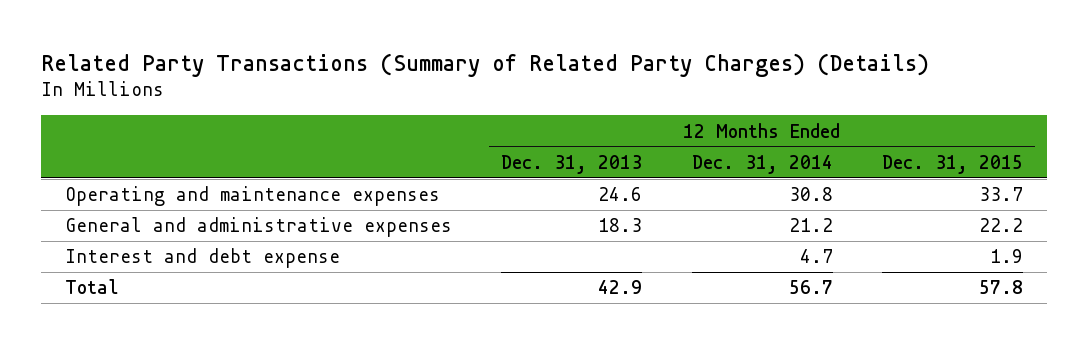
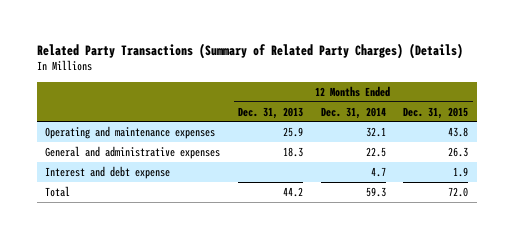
- Operating and maintenance expenses | 24.6 | 30.8 | 33.7
- General and administrative expenses | 18.3 | 21.2 | 22.2
+ Operating and maintenance expenses | 25.9 | 32.1 | 43.8
+ General and administrative expenses | 18.3 | 22.5 | 26.3
- Total | 42.9 | 56.7 | 57.8
+ Total | 44.2 | 59.3 | 72.0

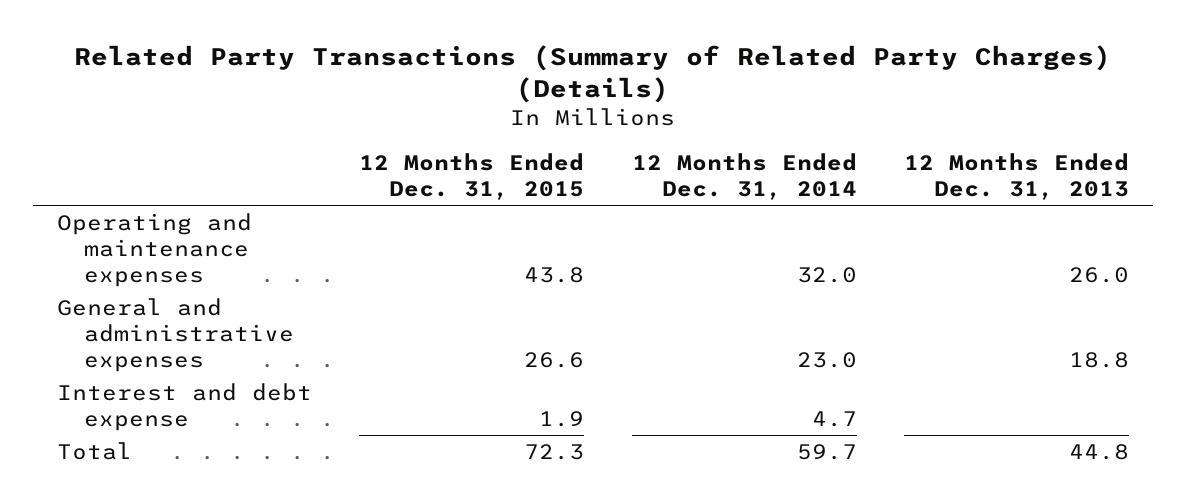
- | 12 Months Ended Dec. 31, 2013 | 12 Months Ended Dec. 31, 2014 | 12 Months Ended Dec. 31, 2015
+ | 12 Months Ended Dec. 31, 2015 | 12 Months Ended Dec. 31, 2014 | 12 Months Ended Dec. 31, 2013
- Operating and maintenance expenses | 25.9 | 32.1 | 43.8
- General and administrative expenses | 18.3 | 22.5 | 26.3
+ Operating and maintenance expenses | 43.8 | 32.0 | 26.0
+ General and administrative expenses | 26.6 | 23.0 | 18.8
- Total | 44.2 | 59.3 | 72.0
+ Total | 72.3 | 59.7 | 44.8

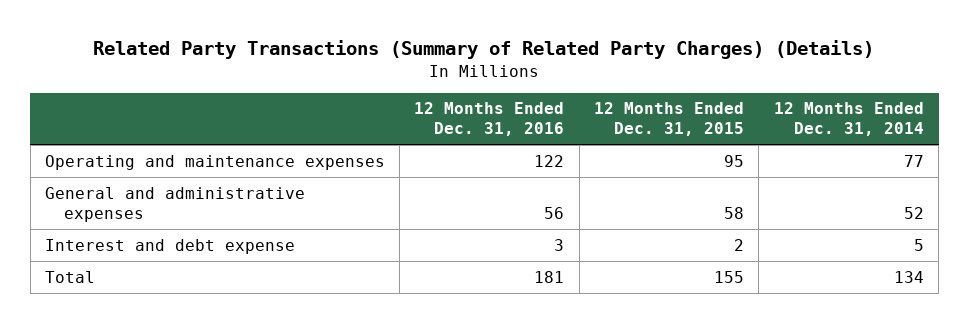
- | 12 Months Ended Dec. 31, 2015 | 12 Months Ended Dec. 31, 2014 | 12 Months Ended Dec. 31, 2013
+ | 12 Months Ended Dec. 31, 2016 | 12 Months Ended Dec. 31, 2015 | 12 Months Ended Dec. 31, 2014
- Operating and maintenance expenses | 43.8 | 32.0 | 26.0
- General and administrative expenses | 26.6 | 23.0 | 18.8
- Interest and debt expense | 1.9 | 4.7 |
- Total | 72.3 | 59.7 | 44.8
+ Operating and maintenance expenses | 122 | 95 | 77
+ General and administrative expenses | 56 | 58 | 52
+ Interest and debt expense | 3 | 2 | 5
+ Total | 181 | 155 | 134

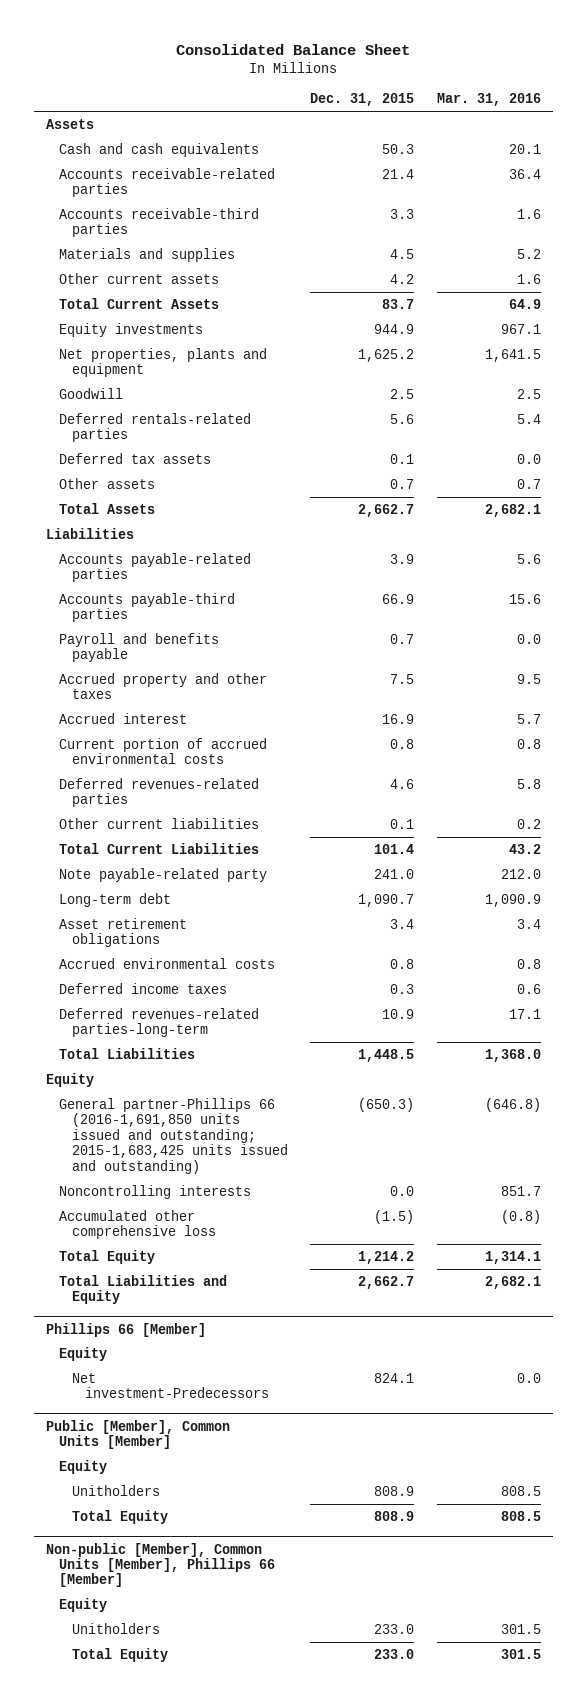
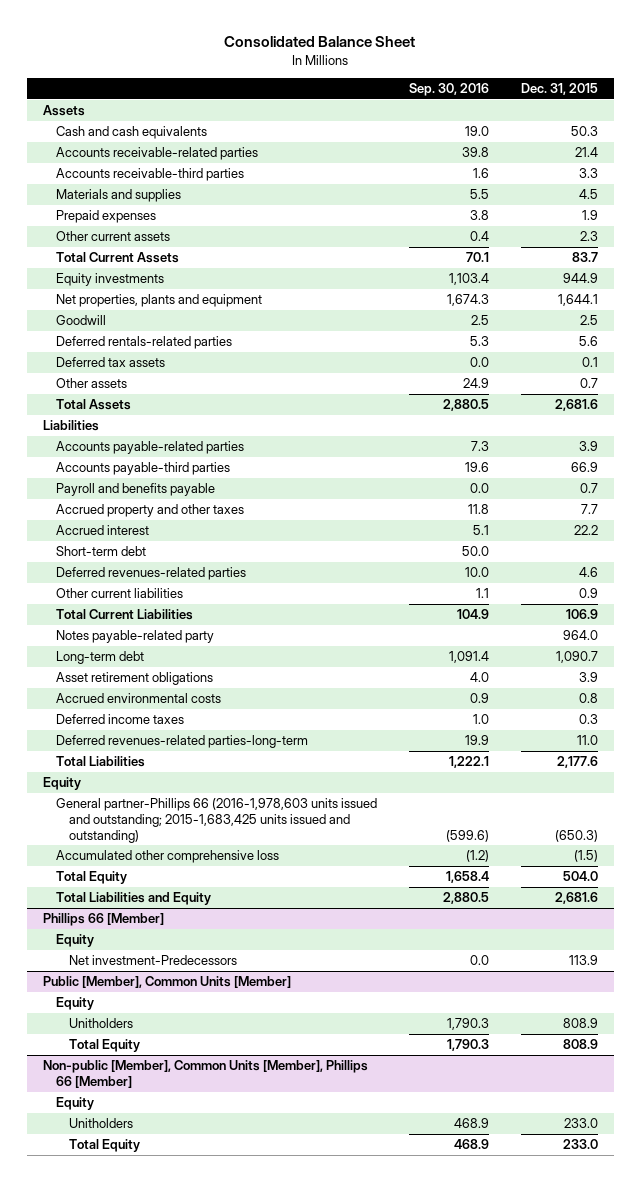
- | Dec. 31, 2015 | Mar. 31, 2016
+ | Sep. 30, 2016 | Dec. 31, 2015
- Other current assets | 4.2 | 1.6
+ Prepaid expenses | 3.8 | 1.9
+ Other current assets | 0.4 | 2.3
- Net properties, plants and equipment | 1,625.2 | 1,641.5
+ Net properties, plants and equipment | 1,674.3 | 1,644.1
- Total Assets | 2,662.7 | 2,682.1
+ Total Assets | 2,880.5 | 2,681.6
- Accrued property and other taxes | 7.5 | 9.5
- Accrued interest | 16.9 | 5.7
- Current portion of accrued environmental costs | 0.8 | 0.8
+ Accrued property and other taxes | 11.8 | 7.7
+ Accrued interest | 5.1 | 22.2
+ Short-term debt | 50.0 |
- Other current liabilities | 0.1 | 0.2
- Total Current Liabilities | 101.4 | 43.2
- Note payable-related party | 241.0 | 212.0
+ Other current liabilities | 1.1 | 0.9
+ Total Current Liabilities | 104.9 | 106.9
+ Notes payable-related party | | 964.0
- Asset retirement obligations | 3.4 | 3.4
+ Asset retirement obligations | 4.0 | 3.9
- Deferred revenues-related parties-long-term | 10.9 | 17.1
- Total Liabilities | 1,448.5 | 1,368.0
+ Deferred revenues-related parties-long-term | 19.9 | 11.0
+ Total Liabilities | 1,222.1 | 2,177.6
- General partner-Phillips 66 (2016-1,691,850 units issued and outstanding; 2015-1,683,425 units issued and outstanding) | (650.3) | (646.8)
- Noncontrolling interests | 0.0 | 851.7
+ General partner-Phillips 66 (2016-1,978,603 units issued and outstanding; 2015-1,683,425 units issued and outstanding) | (599.6) | (650.3)
- Total Equity | 1,214.2 | 1,314.1
- Total Liabilities and Equity | 2,662.7 | 2,682.1
+ Total Equity | 1,658.4 | 504.0
+ Total Liabilities and Equity | 2,880.5 | 2,681.6
@ Phillips 66 [Member]
- Net investment-Predecessors | 824.1 | 0.0
+ Net investment-Predecessors | 0.0 | 113.9

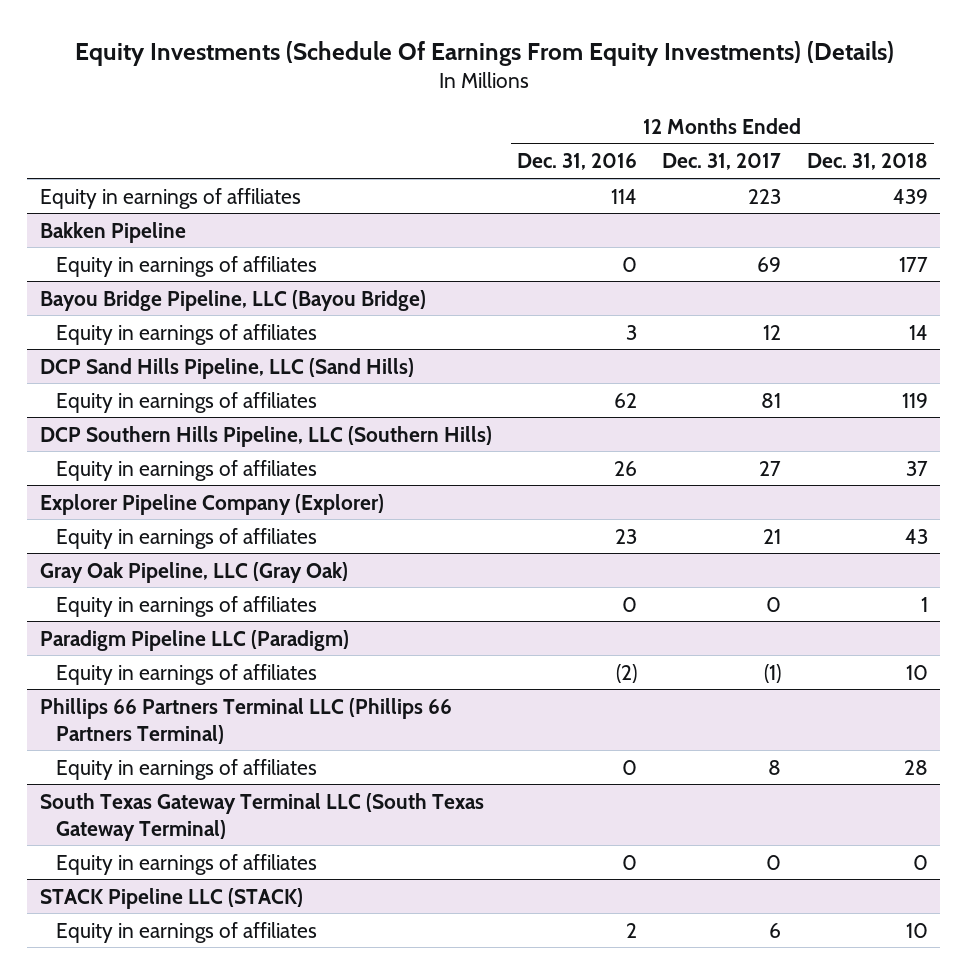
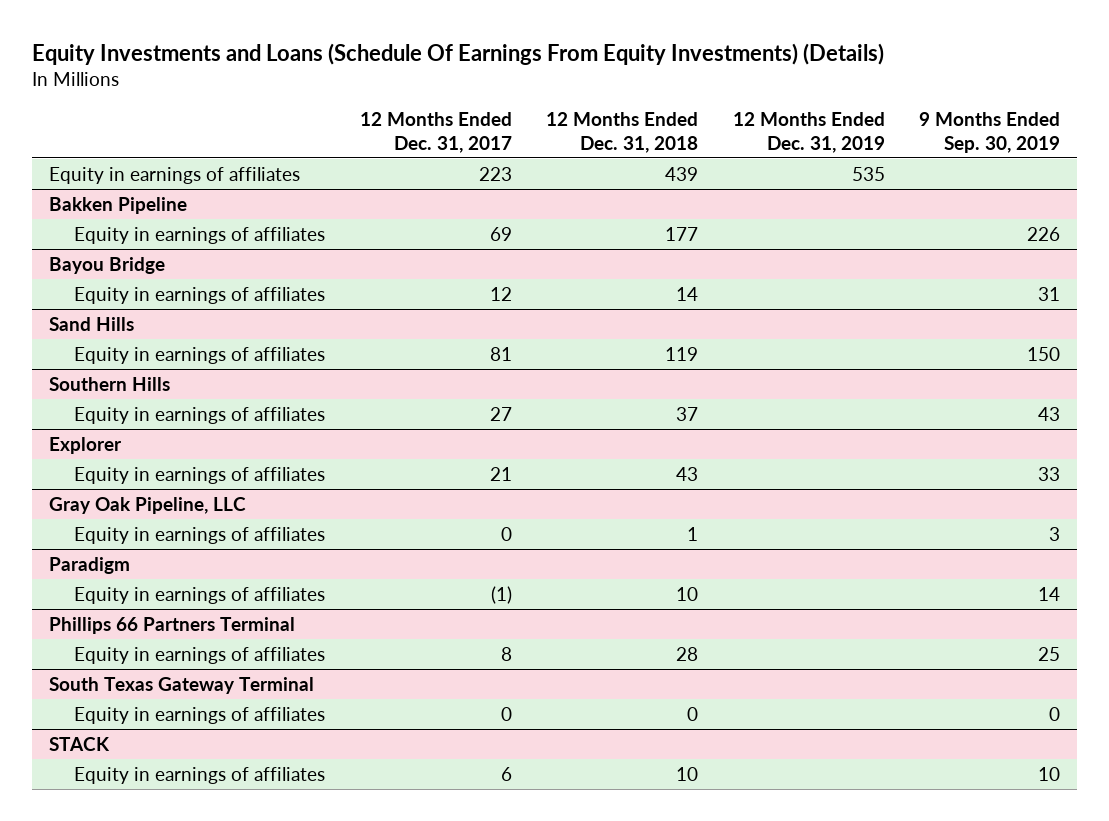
- Equity Investments (Schedule Of Earnings From Equity Investments) (Details)
+ Equity Investments and Loans (Schedule Of Earnings From Equity Investments) (Details)
- | 12 Months Ended Dec. 31, 2016 | 12 Months Ended Dec. 31, 2017 | 12 Months Ended Dec. 31, 2018
+ | 12 Months Ended Dec. 31, 2017 | 12 Months Ended Dec. 31, 2018 | 12 Months Ended Dec. 31, 2019 | 9 Months Ended Sep. 30, 2019
- Bayou Bridge Pipeline, LLC (Bayou Bridge)
+ Bayou Bridge
- DCP Sand Hills Pipeline, LLC (Sand Hills)
+ Sand Hills
- DCP Southern Hills Pipeline, LLC (Southern Hills)
+ Southern Hills
- Explorer Pipeline Company (Explorer)
+ Explorer
- Gray Oak Pipeline, LLC (Gray Oak)
+ Gray Oak Pipeline, LLC
- Paradigm Pipeline LLC (Paradigm)
+ Paradigm
- Phillips 66 Partners Terminal LLC (Phillips 66 Partners Terminal)
+ Phillips 66 Partners Terminal
- South Texas Gateway Terminal LLC (South Texas Gateway Terminal)
+ South Texas Gateway Terminal
- STACK Pipeline LLC (STACK)
+ STACK

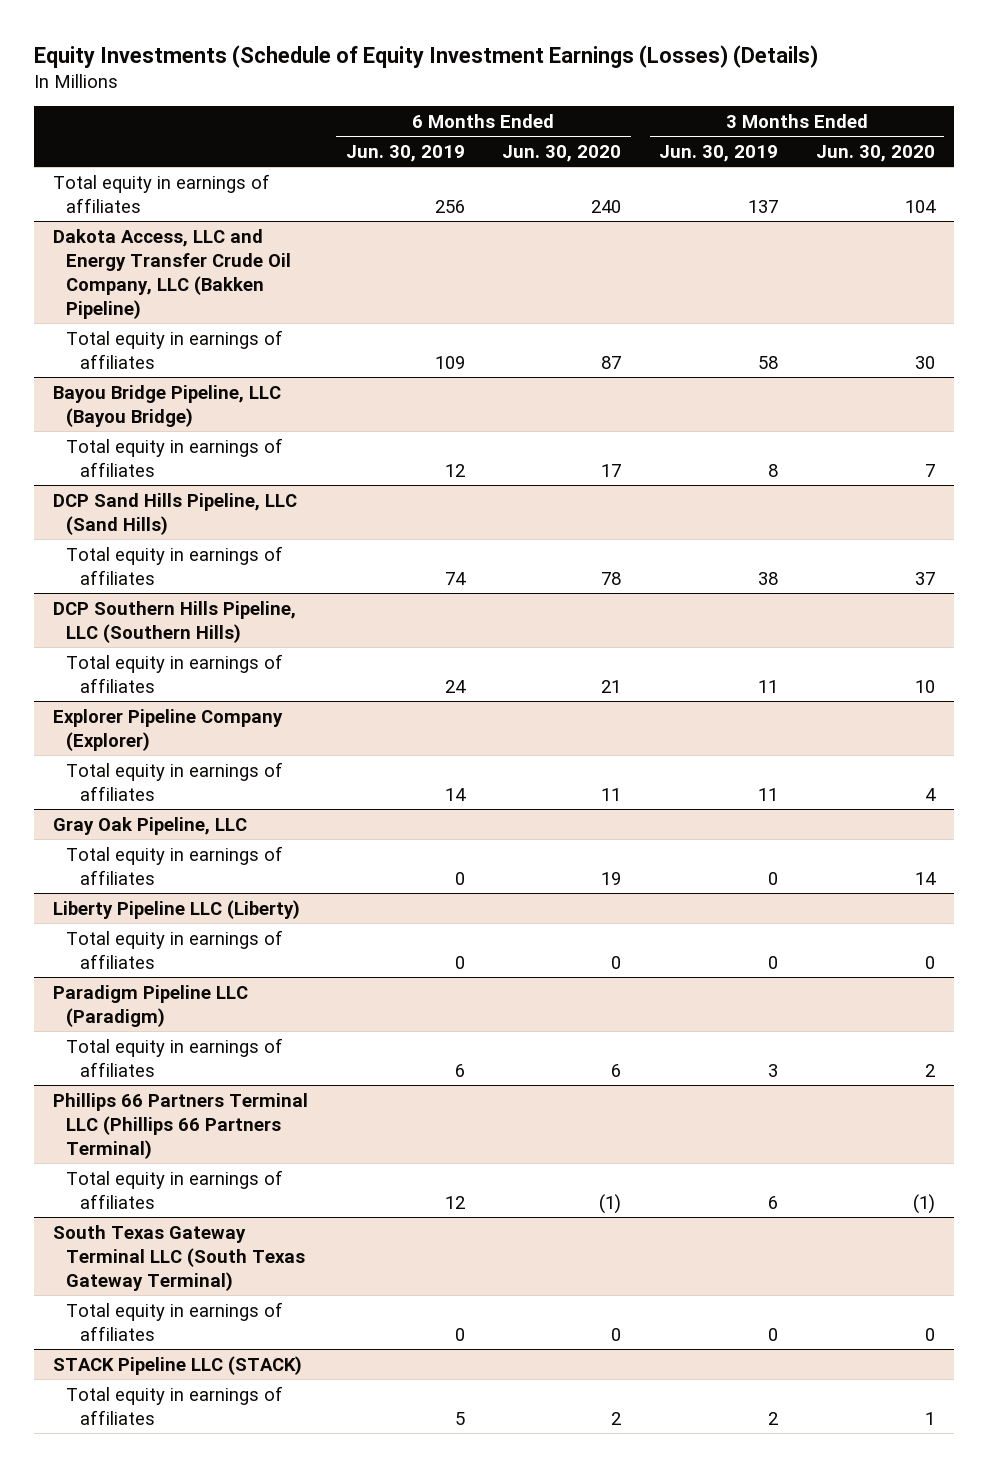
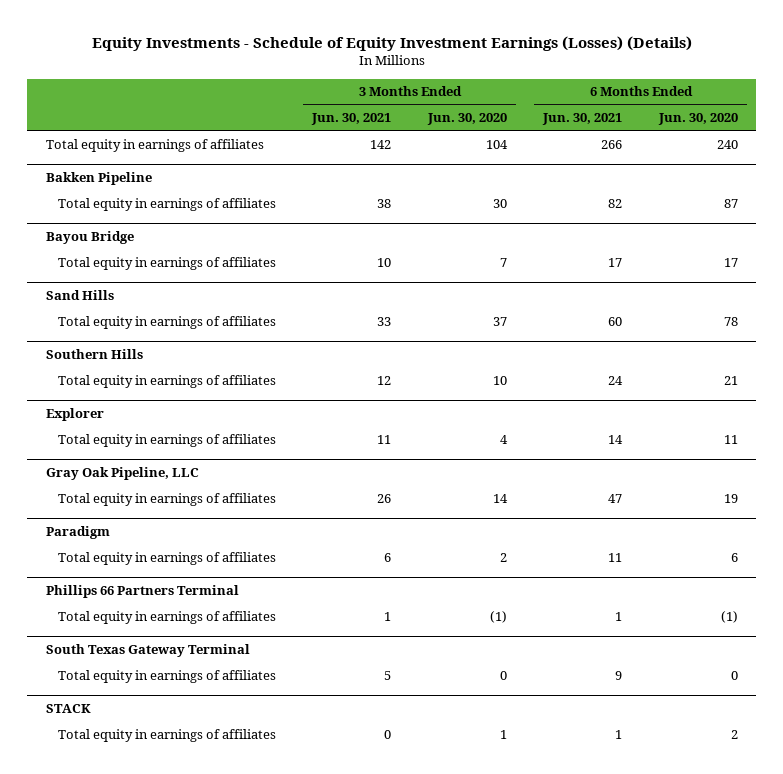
- Equity Investments (Schedule of Equity Investment Earnings (Losses) (Details)
+ Equity Investments - Schedule of Equity Investment Earnings (Losses) (Details)
- | 6 Months Ended Jun. 30, 2019 | 6 Months Ended Jun. 30, 2020 | 3 Months Ended Jun. 30, 2019 | 3 Months Ended Jun. 30, 2020
+ | 3 Months Ended Jun. 30, 2021 | 3 Months Ended Jun. 30, 2020 | 6 Months Ended Jun. 30, 2021 | 6 Months Ended Jun. 30, 2020
- Dakota Access, LLC and Energy Transfer Crude Oil Company, LLC (Bakken Pipeline)
+ Bakken Pipeline
- Bayou Bridge Pipeline, LLC (Bayou Bridge)
+ Bayou Bridge
- DCP Sand Hills Pipeline, LLC (Sand Hills)
+ Sand Hills
- DCP Southern Hills Pipeline, LLC (Southern Hills)
+ Southern Hills
- Explorer Pipeline Company (Explorer)
+ Explorer
- Liberty Pipeline LLC (Liberty)
- Total equity in earnings of affiliates | 0 | 0 | 0 | 0
- Paradigm Pipeline LLC (Paradigm)
+ Paradigm
- Phillips 66 Partners Terminal LLC (Phillips 66 Partners Terminal)
+ Phillips 66 Partners Terminal
- South Texas Gateway Terminal LLC (South Texas Gateway Terminal)
+ South Texas Gateway Terminal
- STACK Pipeline LLC (STACK)
+ STACK

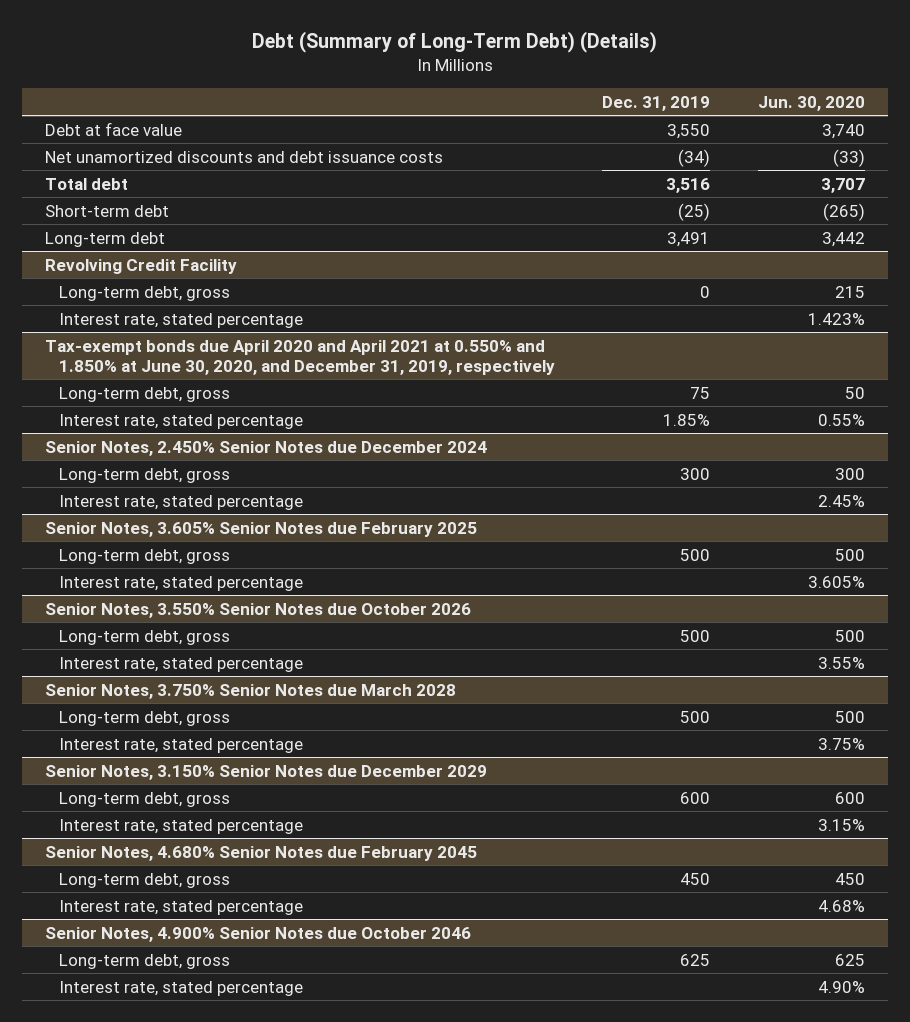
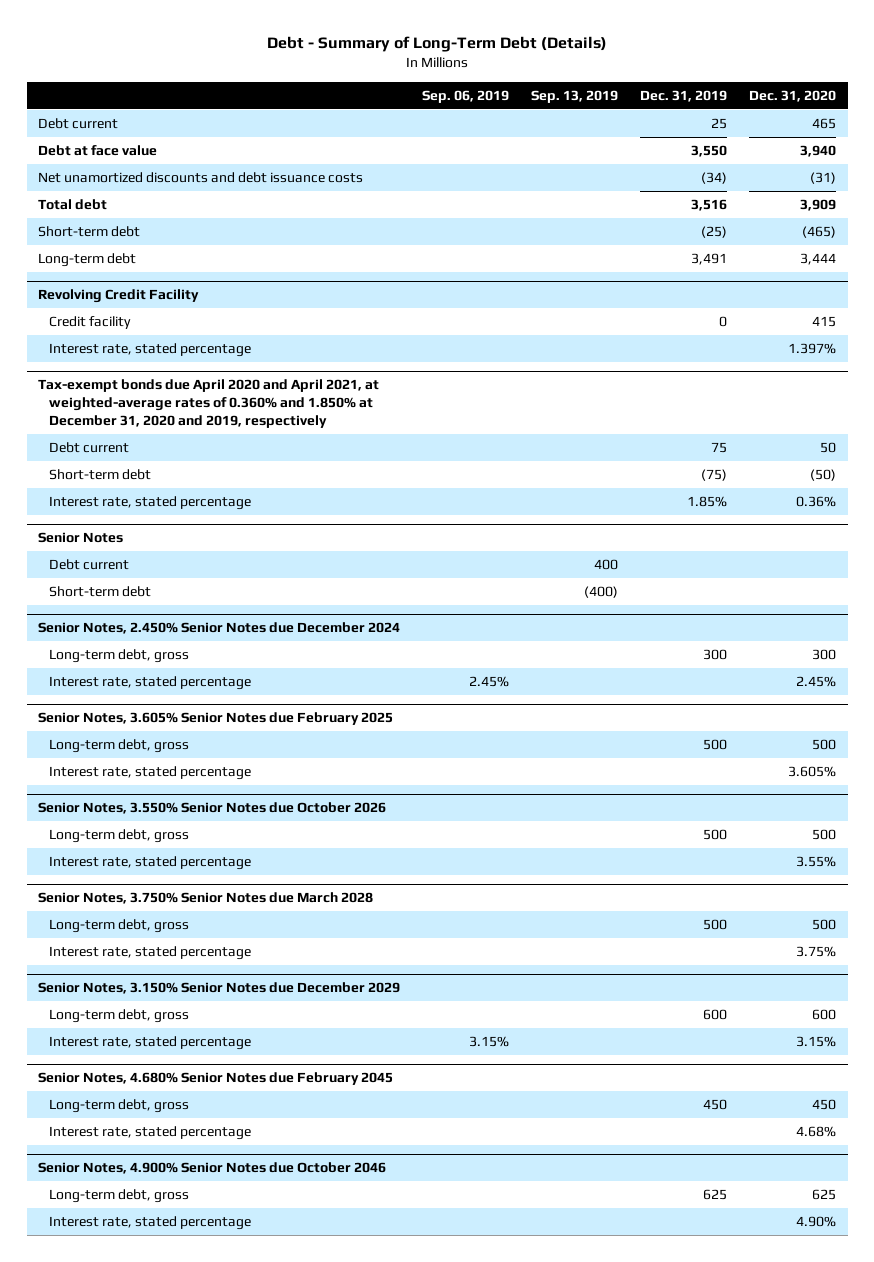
- Debt (Summary of Long-Term Debt) (Details)
+ Debt - Summary of Long-Term Debt (Details)
- | Dec. 31, 2019 | Jun. 30, 2020
+ | Sep. 06, 2019 | Sep. 13, 2019 | Dec. 31, 2019 | Dec. 31, 2020
+ Debt current | | | 25 | 465
@ Revolving Credit Facility
- Long-term debt, gross | 0 | 215
+ Credit facility | | | 0 | 415
- Tax-exempt bonds due April 2020 and April 2021 at 0.550% and 1.850% at June 30, 2020, and December 31, 2019, respectively
- Long-term debt, gross | 75 | 50
+ Tax-exempt bonds due April 2020 and April 2021, at weighted-average rates of 0.360% and 1.850% at December 31, 2020 and 2019, respectively
+ Debt current | | | 75 | 50
+ Short-term debt | | | (75) | (50)
+ Senior Notes
+ Debt current | | 400 | |
+ Short-term debt | | (400) | |

